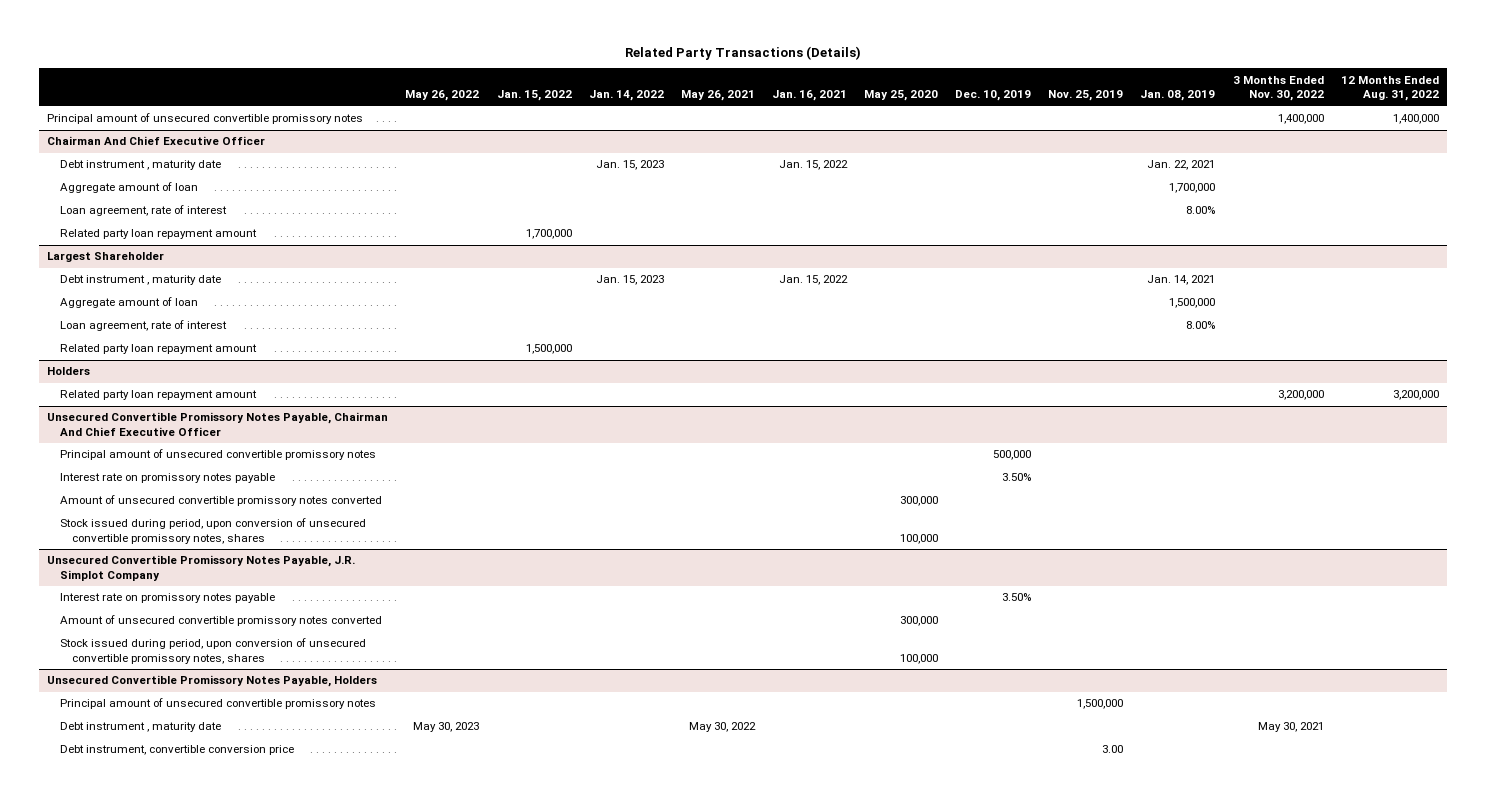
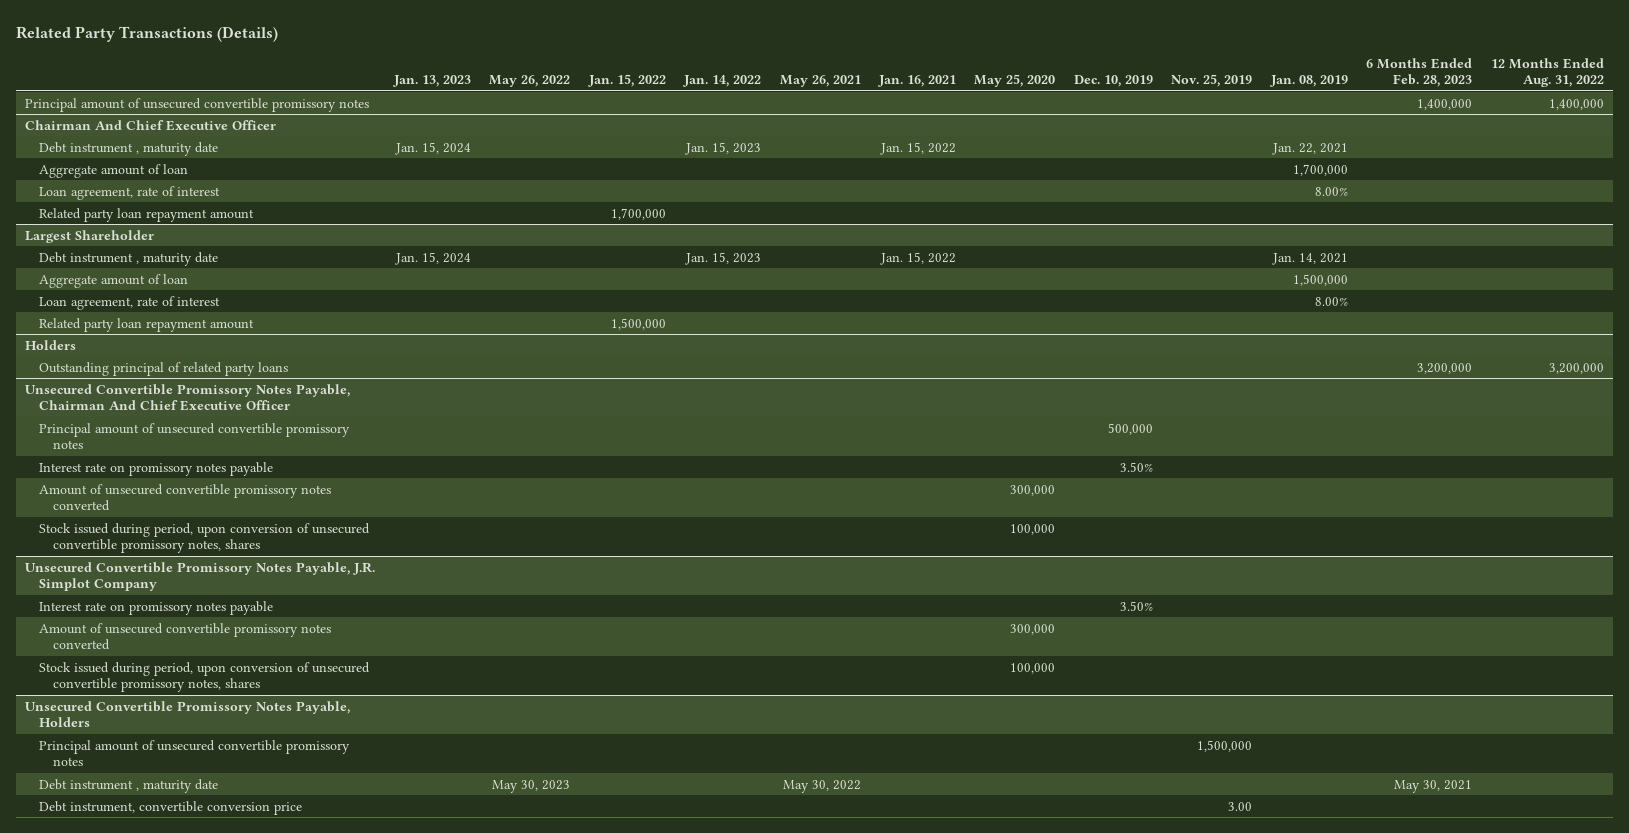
- | May 26, 2022 | Jan. 15, 2022 | Jan. 14, 2022 | May 26, 2021 | Jan. 16, 2021 | May 25, 2020 | Dec. 10, 2019 | Nov. 25, 2019 | Jan. 08, 2019 | 3 Months Ended Nov. 30, 2022 | 12 Months Ended Aug. 31, 2022
+ | Jan. 13, 2023 | May 26, 2022 | Jan. 15, 2022 | Jan. 14, 2022 | May 26, 2021 | Jan. 16, 2021 | May 25, 2020 | Dec. 10, 2019 | Nov. 25, 2019 | Jan. 08, 2019 | 6 Months Ended Feb. 28, 2023 | 12 Months Ended Aug. 31, 2022
@ Holders
- Related party loan repayment amount | | | | | | | | | | 3,200,000 | 3,200,000
+ Outstanding principal of related party loans | | | | | | | | | | | 3,200,000 | 3,200,000

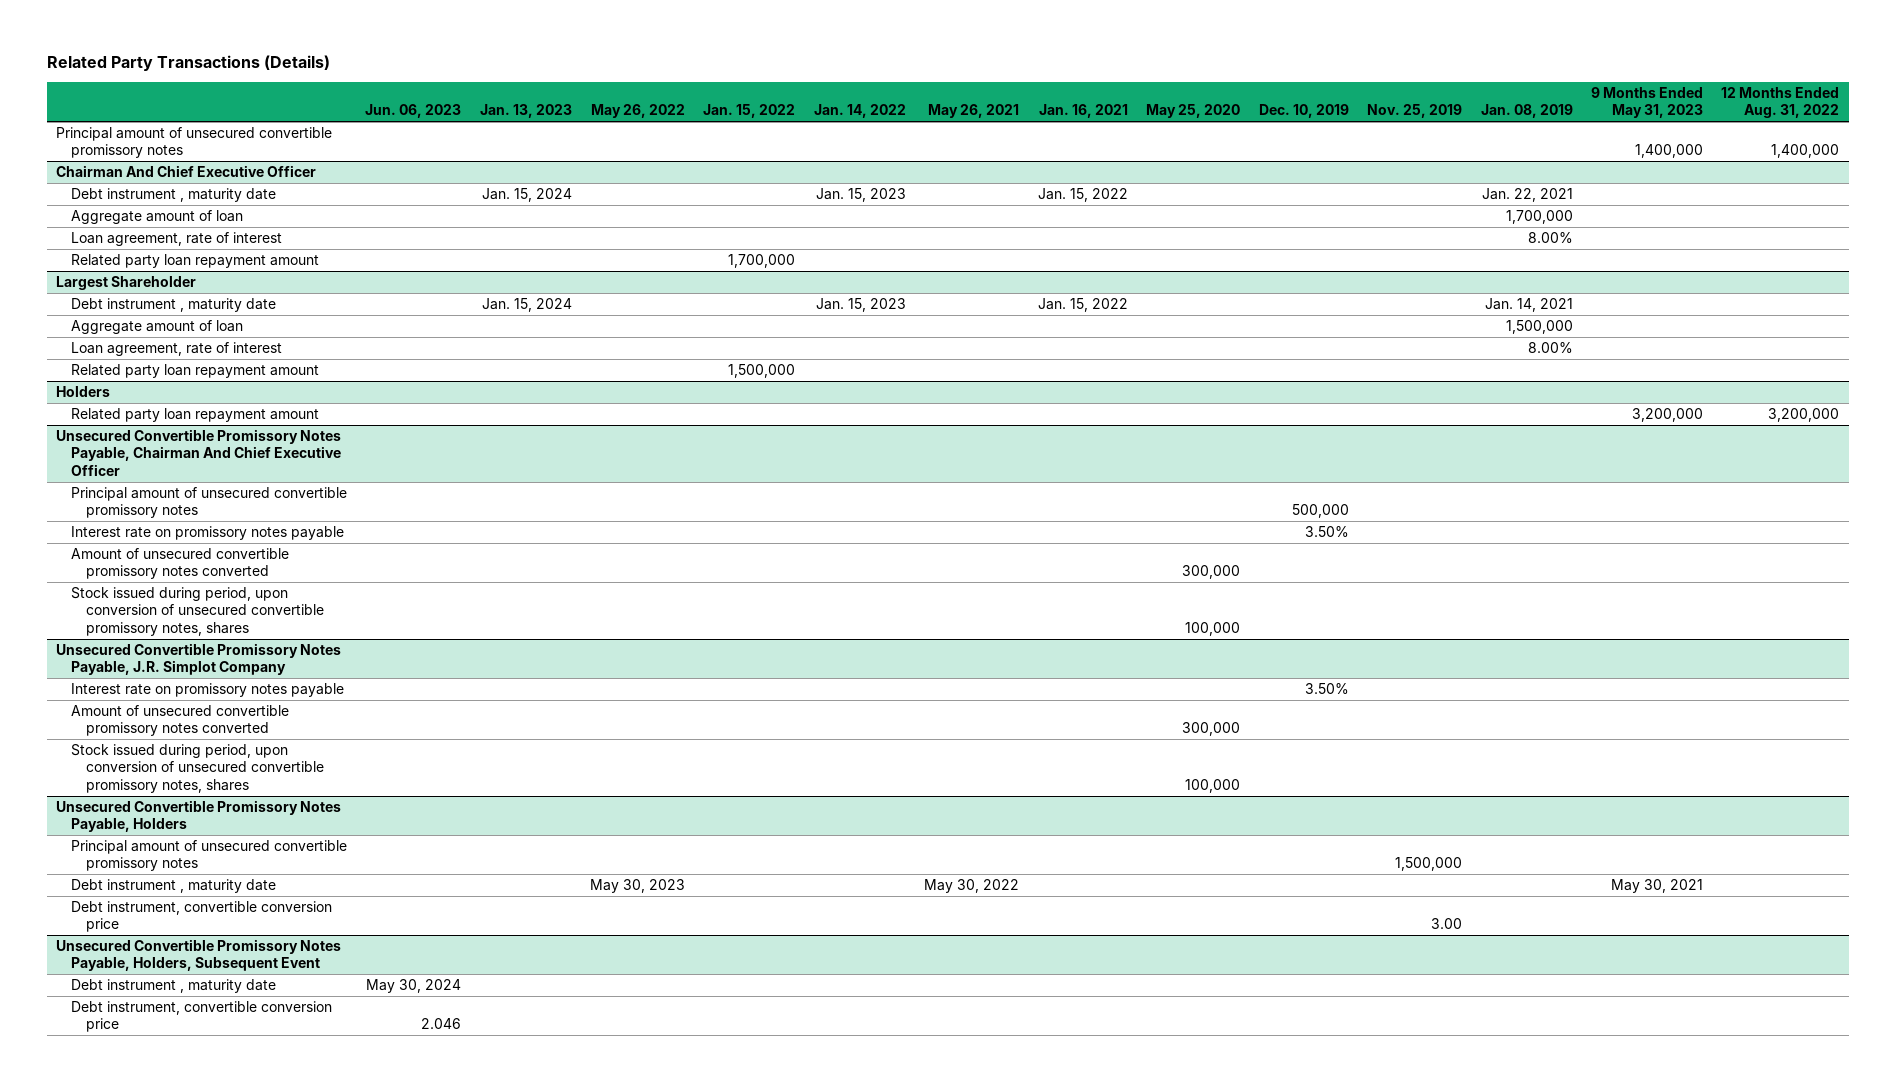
- | Jan. 13, 2023 | May 26, 2022 | Jan. 15, 2022 | Jan. 14, 2022 | May 26, 2021 | Jan. 16, 2021 | May 25, 2020 | Dec. 10, 2019 | Nov. 25, 2019 | Jan. 08, 2019 | 6 Months Ended Feb. 28, 2023 | 12 Months Ended Aug. 31, 2022
+ | Jun. 06, 2023 | Jan. 13, 2023 | May 26, 2022 | Jan. 15, 2022 | Jan. 14, 2022 | May 26, 2021 | Jan. 16, 2021 | May 25, 2020 | Dec. 10, 2019 | Nov. 25, 2019 | Jan. 08, 2019 | 9 Months Ended May 31, 2023 | 12 Months Ended Aug. 31, 2022
@ Holders
- Outstanding principal of related party loans | | | | | | | | | | | 3,200,000 | 3,200,000
+ Related party loan repayment amount | | | | | | | | | | | | 3,200,000 | 3,200,000
+ Unsecured Convertible Promissory Notes Payable, Holders, Subsequent Event
+ Debt instrument , maturity date | May 30, 2024 | | | | | | | | | | | |
+ Debt instrument, convertible conversion price | 2.046 | | | | | | | | | | | |

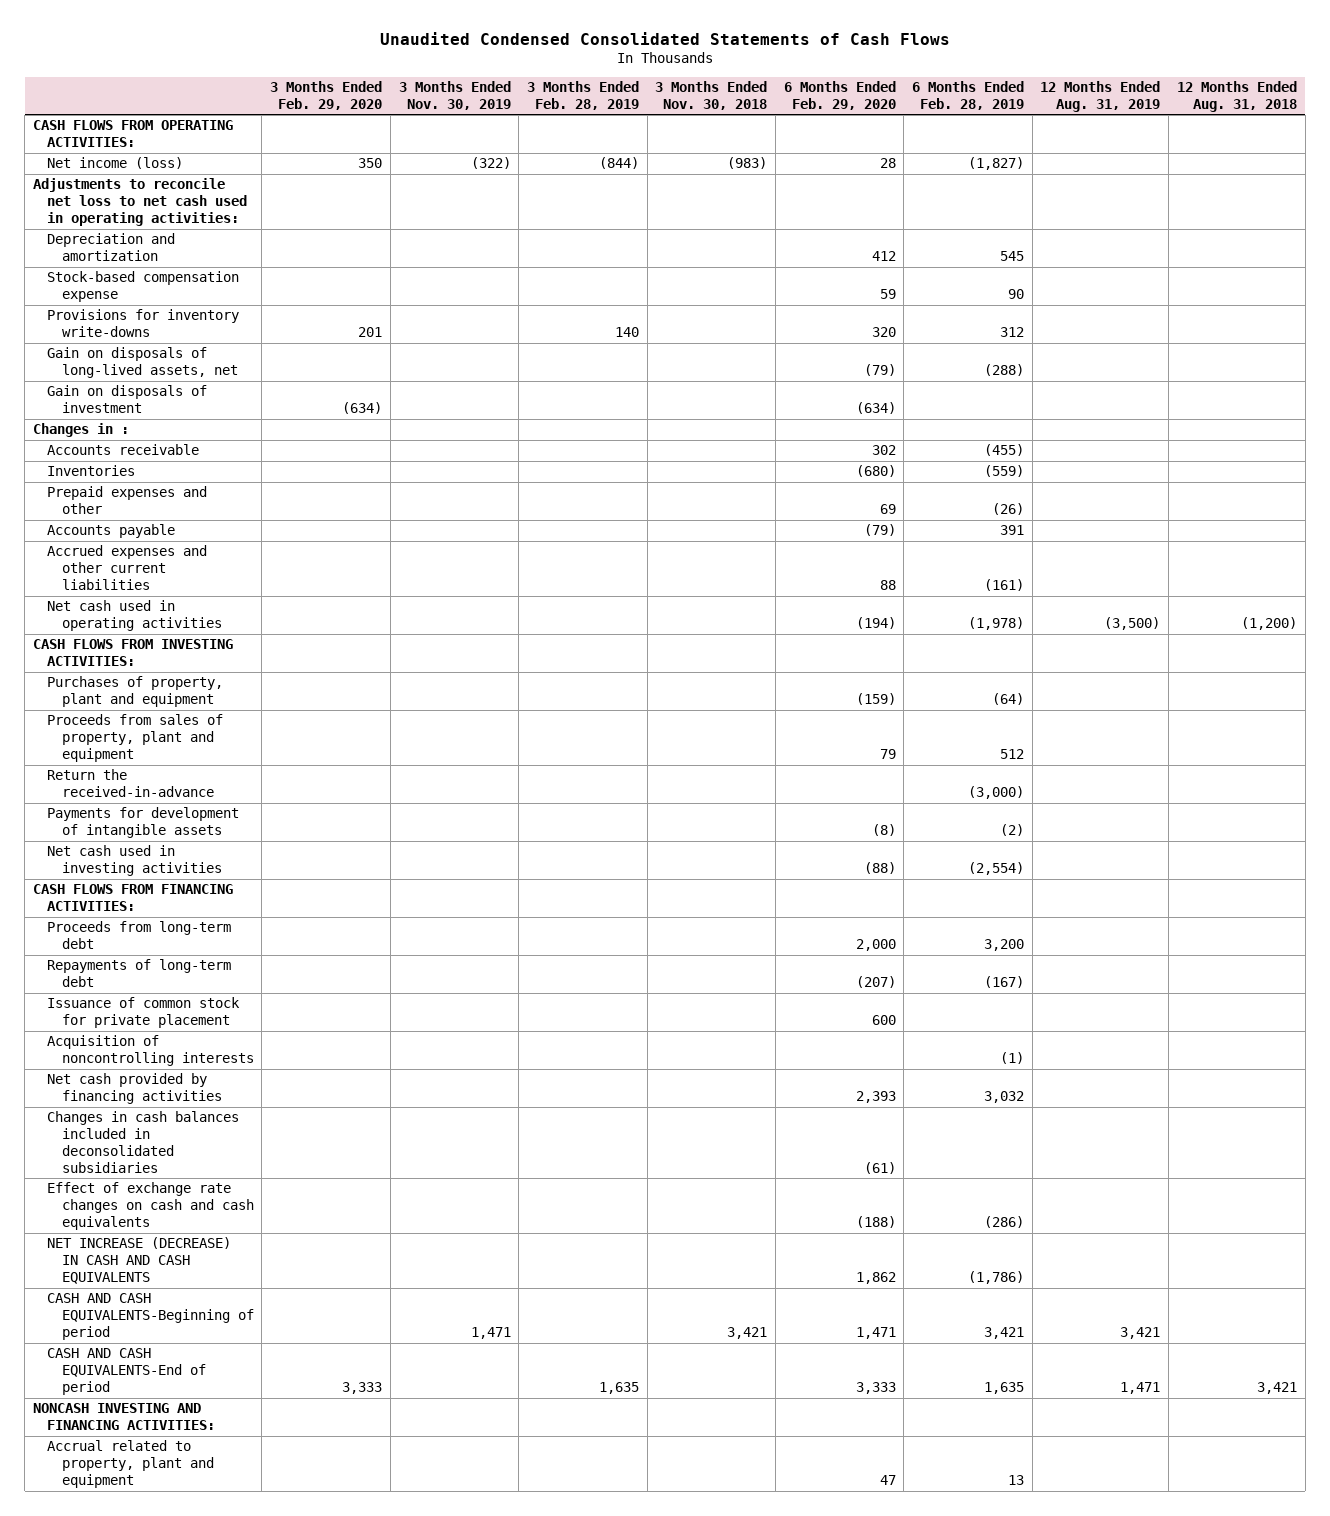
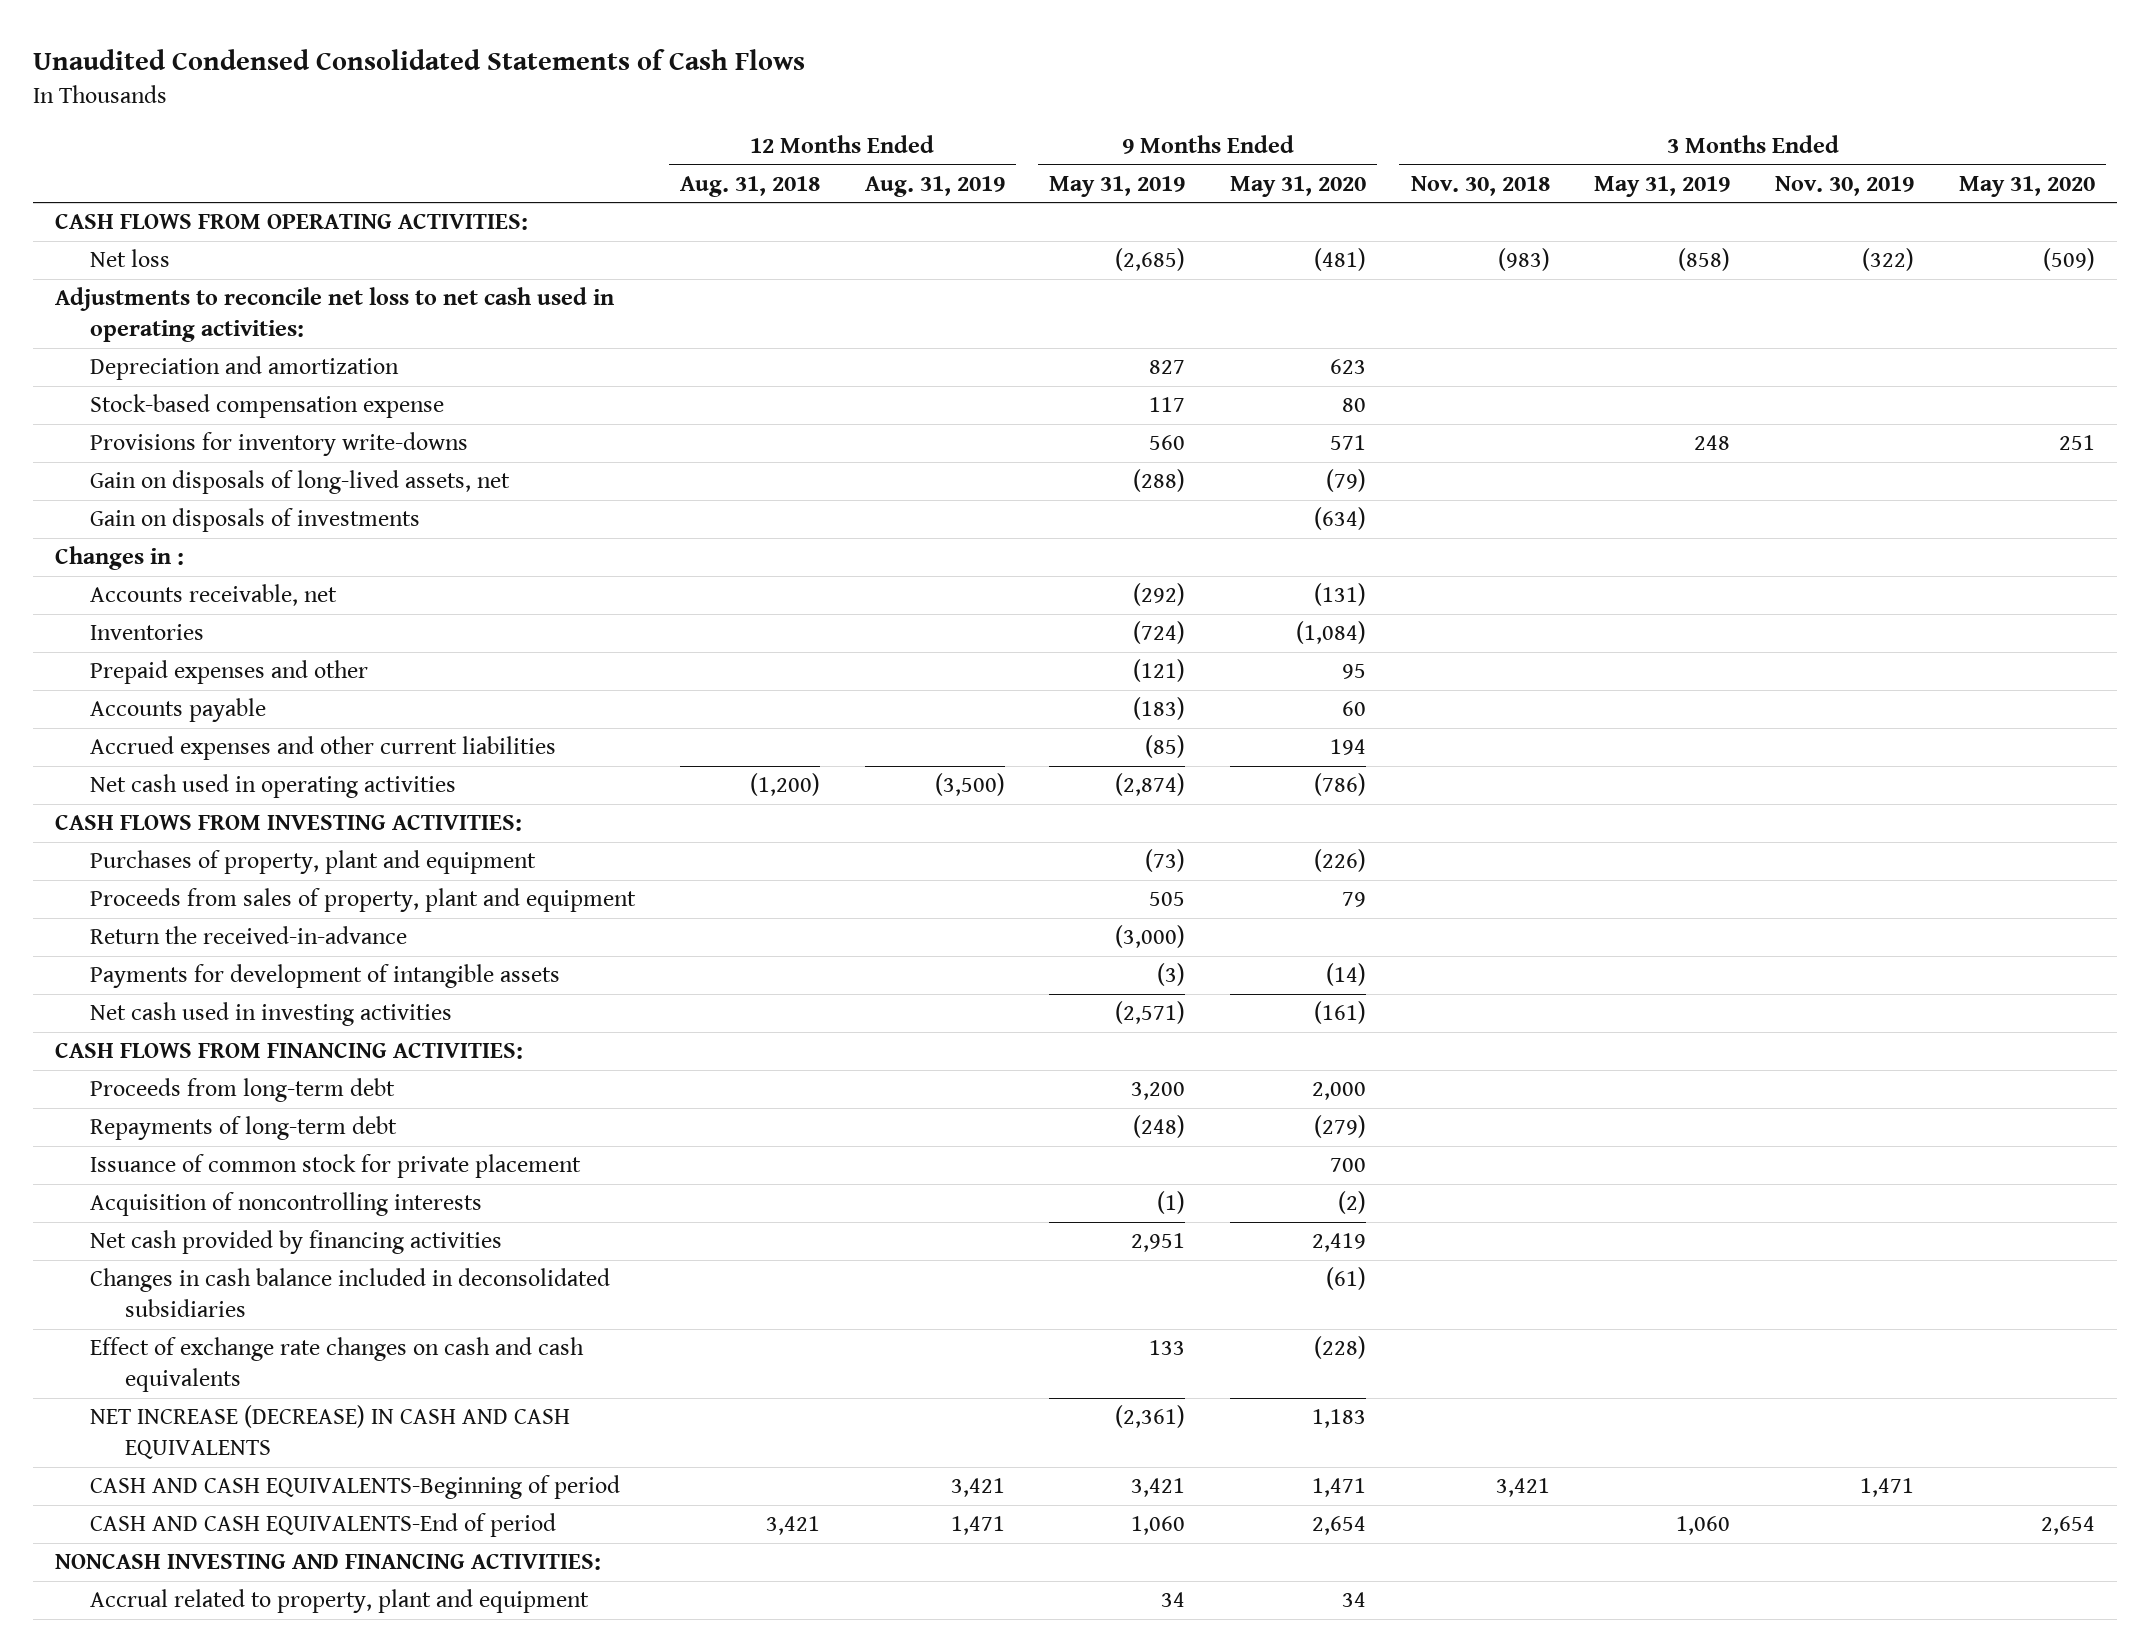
- | 3 Months Ended Feb. 29, 2020 | 3 Months Ended Nov. 30, 2019 | 3 Months Ended Feb. 28, 2019 | 3 Months Ended Nov. 30, 2018 | 6 Months Ended Feb. 29, 2020 | 6 Months Ended Feb. 28, 2019 | 12 Months Ended Aug. 31, 2019 | 12 Months Ended Aug. 31, 2018
+ | 12 Months Ended Aug. 31, 2018 | 12 Months Ended Aug. 31, 2019 | 9 Months Ended May 31, 2019 | 9 Months Ended May 31, 2020 | 3 Months Ended Nov. 30, 2018 | 3 Months Ended May 31, 2019 | 3 Months Ended Nov. 30, 2019 | 3 Months Ended May 31, 2020
- Net income (loss) | 350 | (322) | (844) | (983) | 28 | (1,827) | |
+ Net loss | | | (2,685) | (481) | (983) | (858) | (322) | (509)
- Gain on disposals of investment | (634) | | | | (634) | | |
+ Gain on disposals of investments | | | | (634) | | | |
- Accounts receivable | | | | | 302 | (455) | |
+ Accounts receivable, net | | | (292) | (131) | | | |
- Changes in cash balances included in deconsolidated subsidiaries | | | | | (61) | | |
+ Changes in cash balance included in deconsolidated subsidiaries | | | | (61) | | | |

